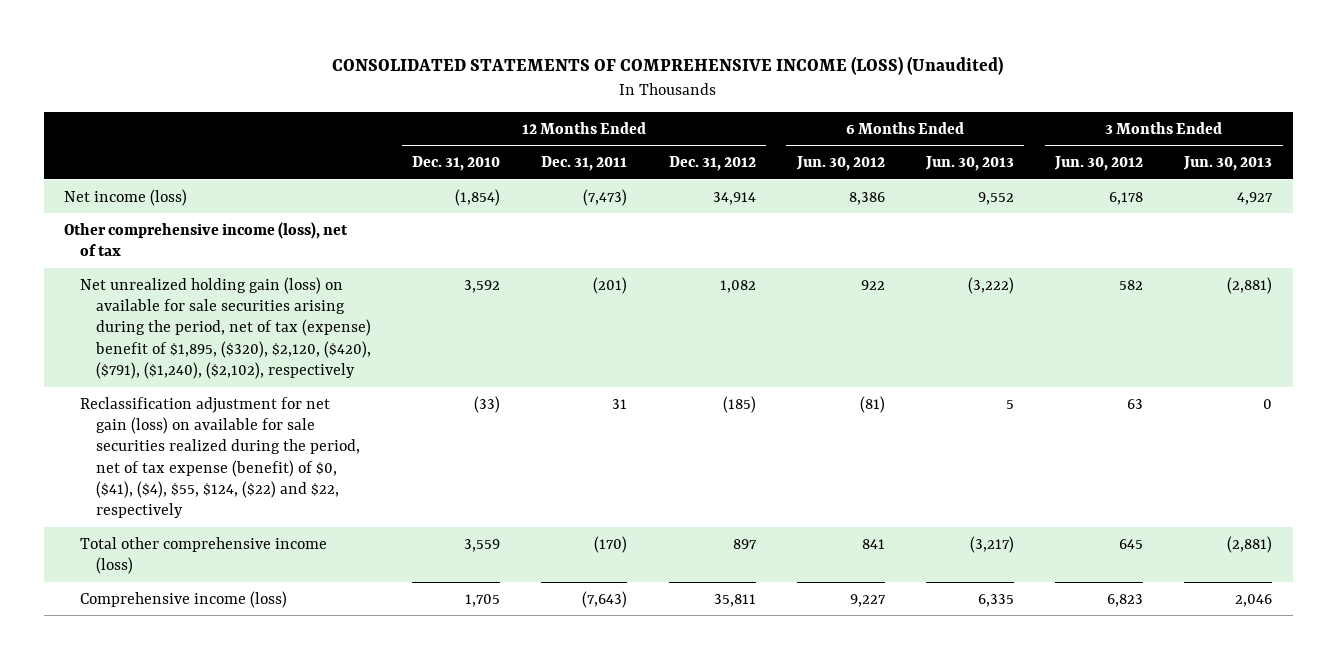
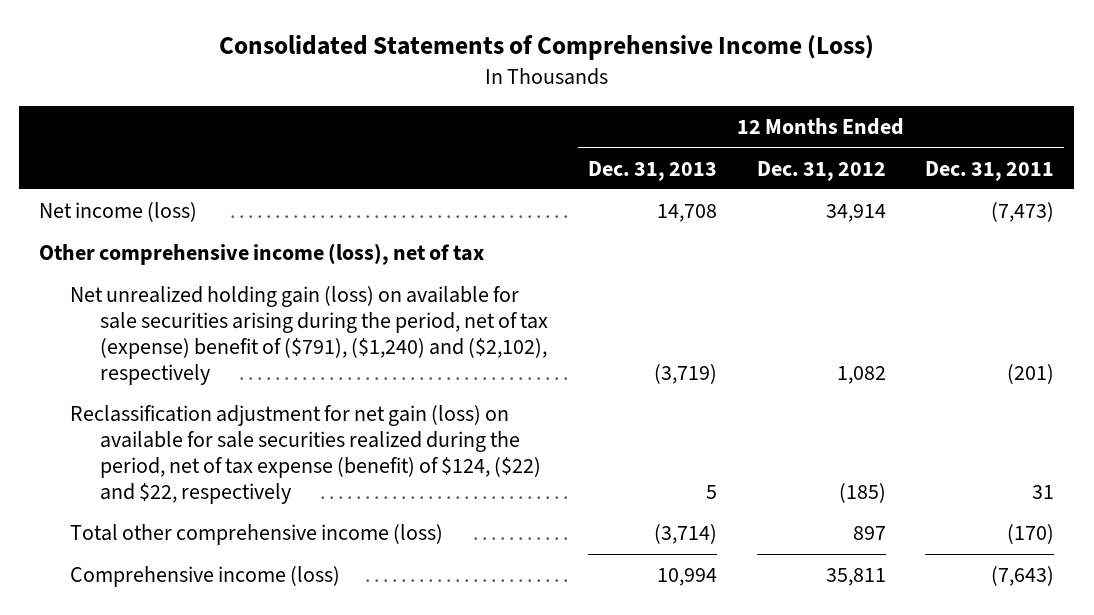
- CONSOLIDATED STATEMENTS OF COMPREHENSIVE INCOME (LOSS) (Unaudited)
+ Consolidated Statements of Comprehensive Income (Loss)
- | 12 Months Ended Dec. 31, 2010 | 12 Months Ended Dec. 31, 2011 | 12 Months Ended Dec. 31, 2012 | 6 Months Ended Jun. 30, 2012 | 6 Months Ended Jun. 30, 2013 | 3 Months Ended Jun. 30, 2012 | 3 Months Ended Jun. 30, 2013
+ | 12 Months Ended Dec. 31, 2013 | 12 Months Ended Dec. 31, 2012 | 12 Months Ended Dec. 31, 2011
- Net unrealized holding gain (loss) on available for sale securities arising during the period, net of tax (expense) benefit of $1,895, ($320), $2,120, ($420), ($791), ($1,240), ($2,102), respectively | 3,592 | (201) | 1,082 | 922 | (3,222) | 582 | (2,881)
- Reclassification adjustment for net gain (loss) on available for sale securities realized during the period, net of tax expense (benefit) of $0, ($41), ($4), $55, $124, ($22) and $22, respectively | (33) | 31 | (185) | (81) | 5 | 63 | 0
+ Net unrealized holding gain (loss) on available for sale securities arising during the period, net of tax (expense) benefit of ($791), ($1,240) and ($2,102), respectively | (3,719) | 1,082 | (201)
+ Reclassification adjustment for net gain (loss) on available for sale securities realized during the period, net of tax expense (benefit) of $124, ($22) and $22, respectively | 5 | (185) | 31

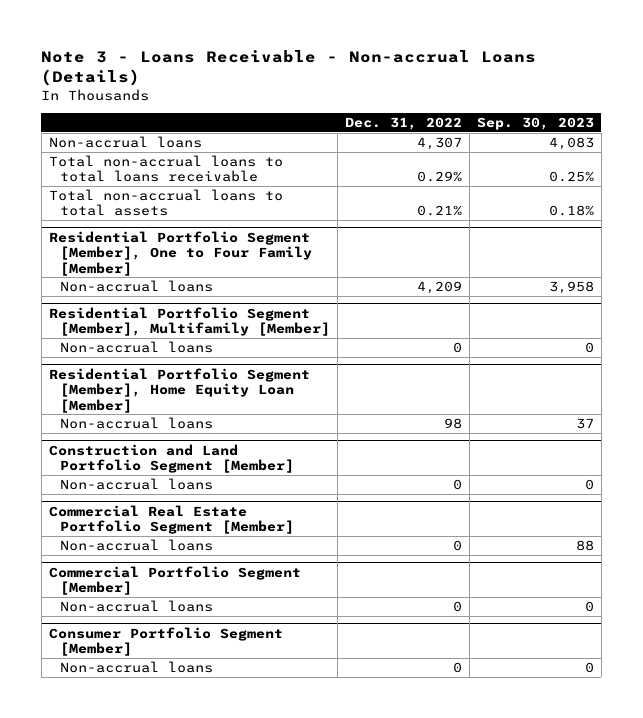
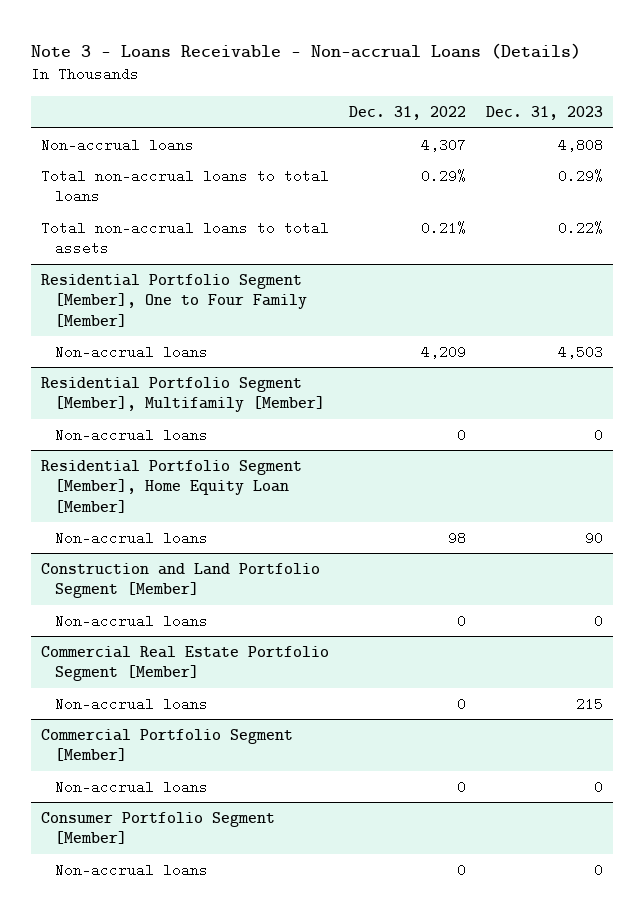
- | Dec. 31, 2022 | Sep. 30, 2023
+ | Dec. 31, 2022 | Dec. 31, 2023
- Total non-accrual loans to total loans receivable | 0.29% | 0.25%
+ Total non-accrual loans to total loans | 0.29% | 0.29%

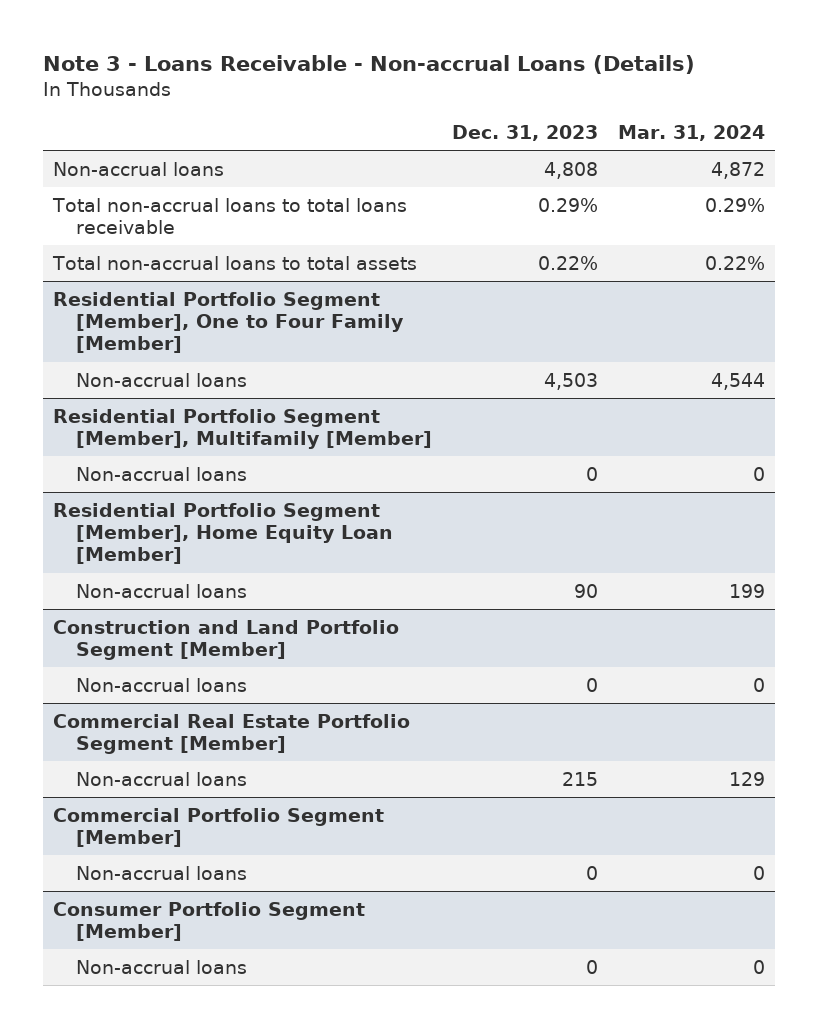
- | Dec. 31, 2022 | Dec. 31, 2023
+ | Dec. 31, 2023 | Mar. 31, 2024
- Total non-accrual loans to total loans | 0.29% | 0.29%
+ Total non-accrual loans to total loans receivable | 0.29% | 0.29%

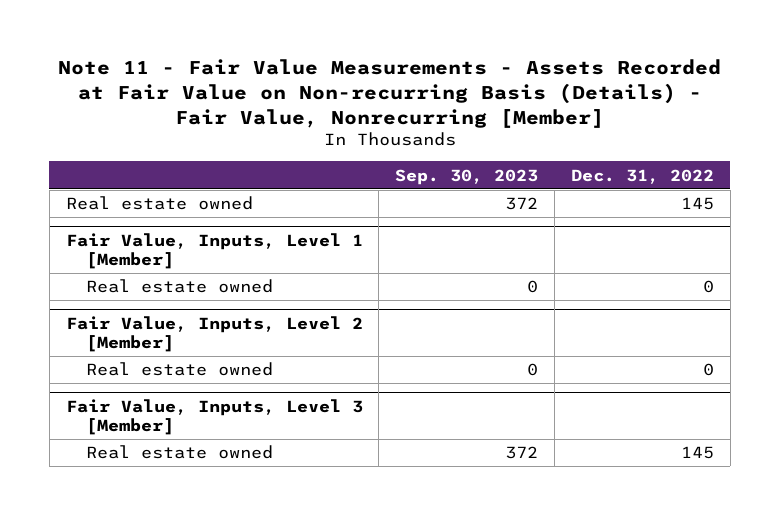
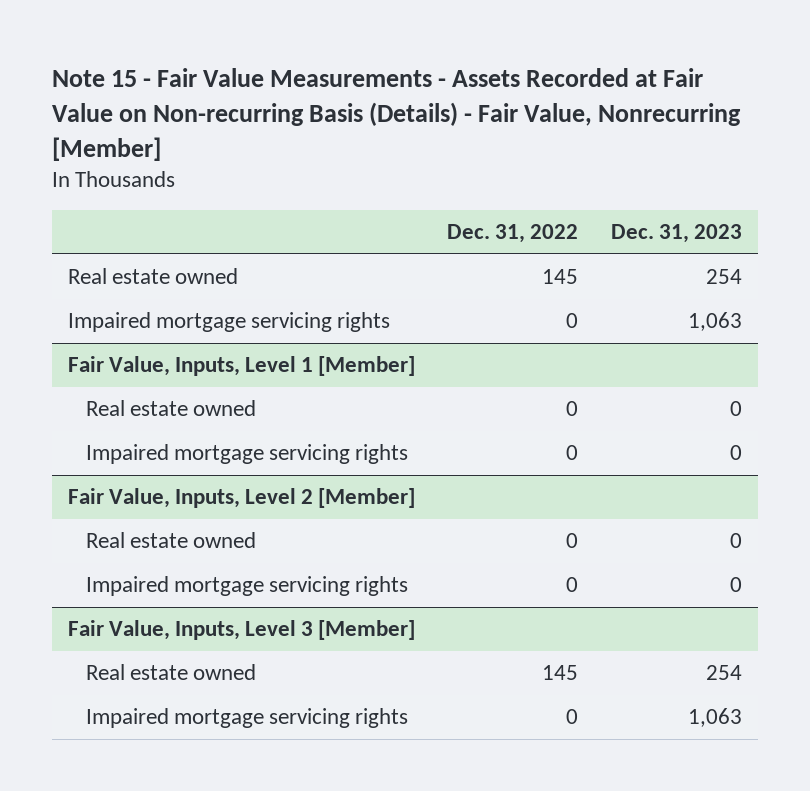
- Note 11 - Fair Value Measurements - Assets Recorded at Fair Value on Non-recurring Basis (Details) - Fair Value, Nonrecurring [Member]
+ Note 15 - Fair Value Measurements - Assets Recorded at Fair Value on Non-recurring Basis (Details) - Fair Value, Nonrecurring [Member]
- | Sep. 30, 2023 | Dec. 31, 2022
+ | Dec. 31, 2022 | Dec. 31, 2023
+ Impaired mortgage servicing rights | 0 | 1,063
@ Fair Value, Inputs, Level 1 [Member]
+ Impaired mortgage servicing rights | 0 | 0
@ Fair Value, Inputs, Level 2 [Member]
+ Impaired mortgage servicing rights | 0 | 0
@ Fair Value, Inputs, Level 3 [Member]
+ Impaired mortgage servicing rights | 0 | 1,063

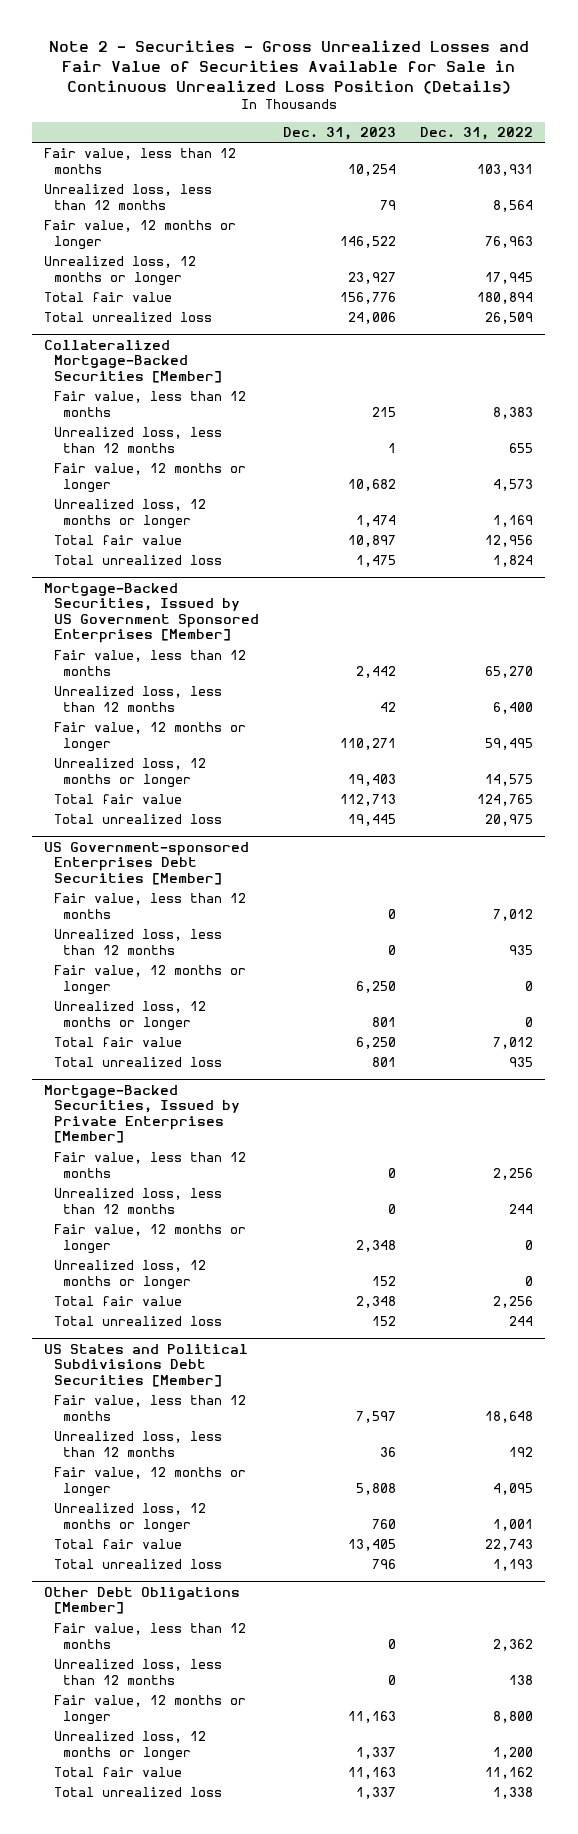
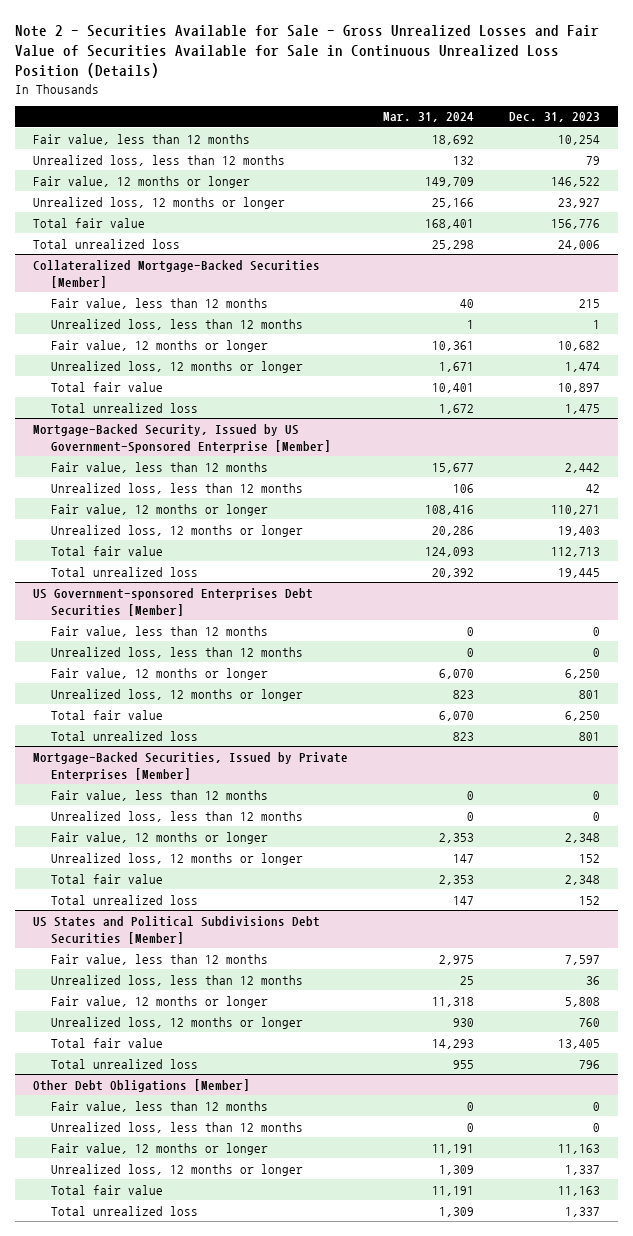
- Note 2 - Securities - Gross Unrealized Losses and Fair Value of Securities Available for Sale in Continuous Unrealized Loss Position (Details)
+ Note 2 - Securities Available for Sale - Gross Unrealized Losses and Fair Value of Securities Available for Sale in Continuous Unrealized Loss Position (Details)
- | Dec. 31, 2023 | Dec. 31, 2022
+ | Mar. 31, 2024 | Dec. 31, 2023
- Mortgage-Backed Securities, Issued by US Government Sponsored Enterprises [Member]
+ Mortgage-Backed Security, Issued by US Government-Sponsored Enterprise [Member]

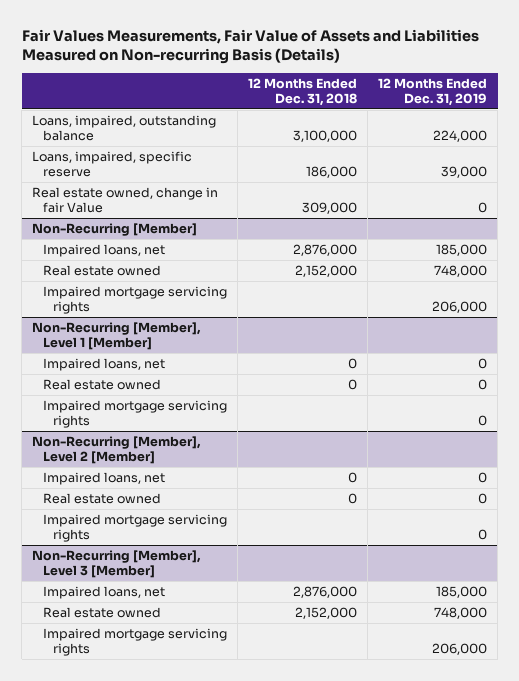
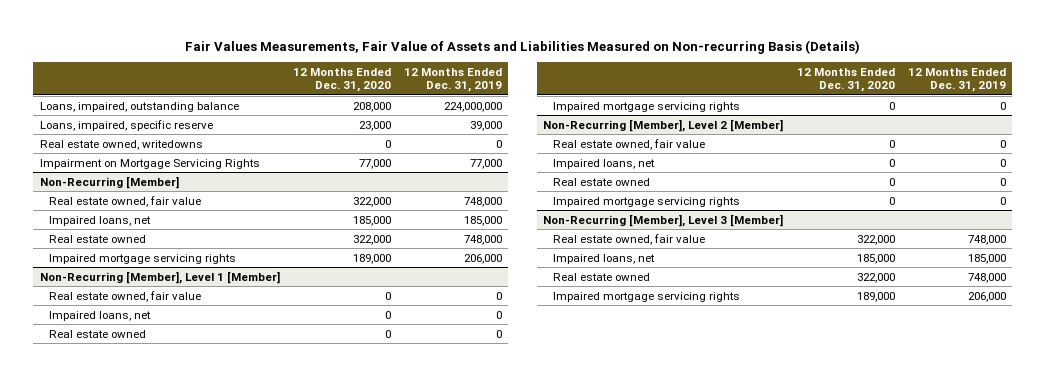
- | 12 Months Ended Dec. 31, 2018 | 12 Months Ended Dec. 31, 2019
+ | 12 Months Ended Dec. 31, 2020 | 12 Months Ended Dec. 31, 2019
- Loans, impaired, outstanding balance | 3,100,000 | 224,000
+ Loans, impaired, outstanding balance | 208,000 | 224,000,000
- Real estate owned, change in fair Value | 309,000 | 0
+ Real estate owned, writedowns | 0 | 0
+ Impairment on Mortgage Servicing Rights | 77,000 | 77,000
@ Non-Recurring [Member]
+ Real estate owned, fair value | 322,000 | 748,000
@ Non-Recurring [Member], Level 1 [Member]
+ Real estate owned, fair value | 0 | 0
@ Non-Recurring [Member], Level 2 [Member]
+ Real estate owned, fair value | 0 | 0
@ Non-Recurring [Member], Level 3 [Member]
+ Real estate owned, fair value | 322,000 | 748,000

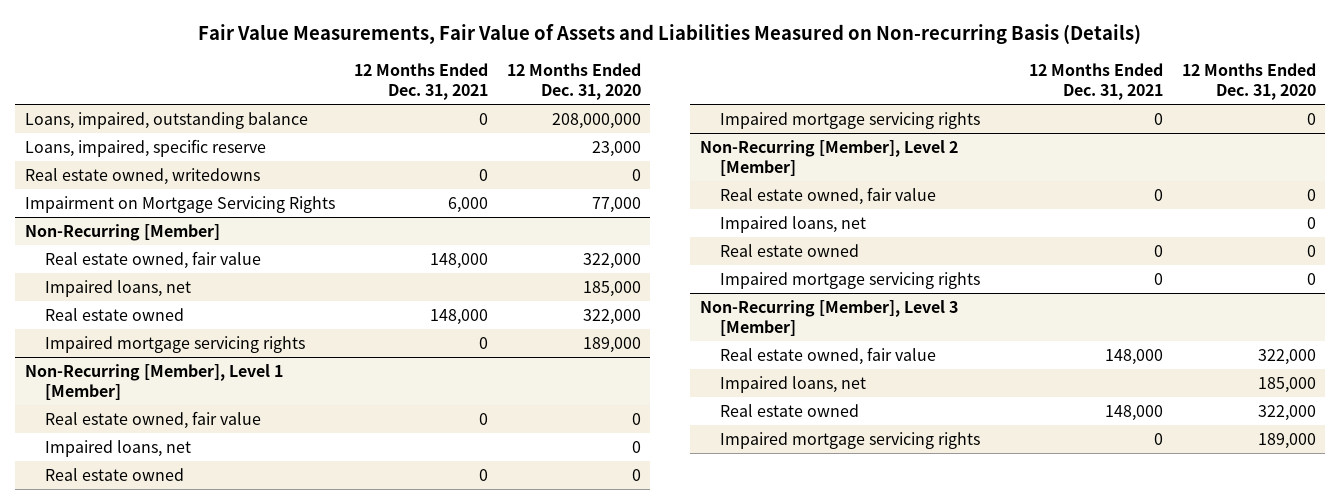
- Fair Values Measurements, Fair Value of Assets and Liabilities Measured on Non-recurring Basis (Details)
+ Fair Value Measurements, Fair Value of Assets and Liabilities Measured on Non-recurring Basis (Details)
- | 12 Months Ended Dec. 31, 2020 | 12 Months Ended Dec. 31, 2019
+ | 12 Months Ended Dec. 31, 2021 | 12 Months Ended Dec. 31, 2020
- Loans, impaired, outstanding balance | 208,000 | 224,000,000
+ Loans, impaired, outstanding balance | 0 | 208,000,000

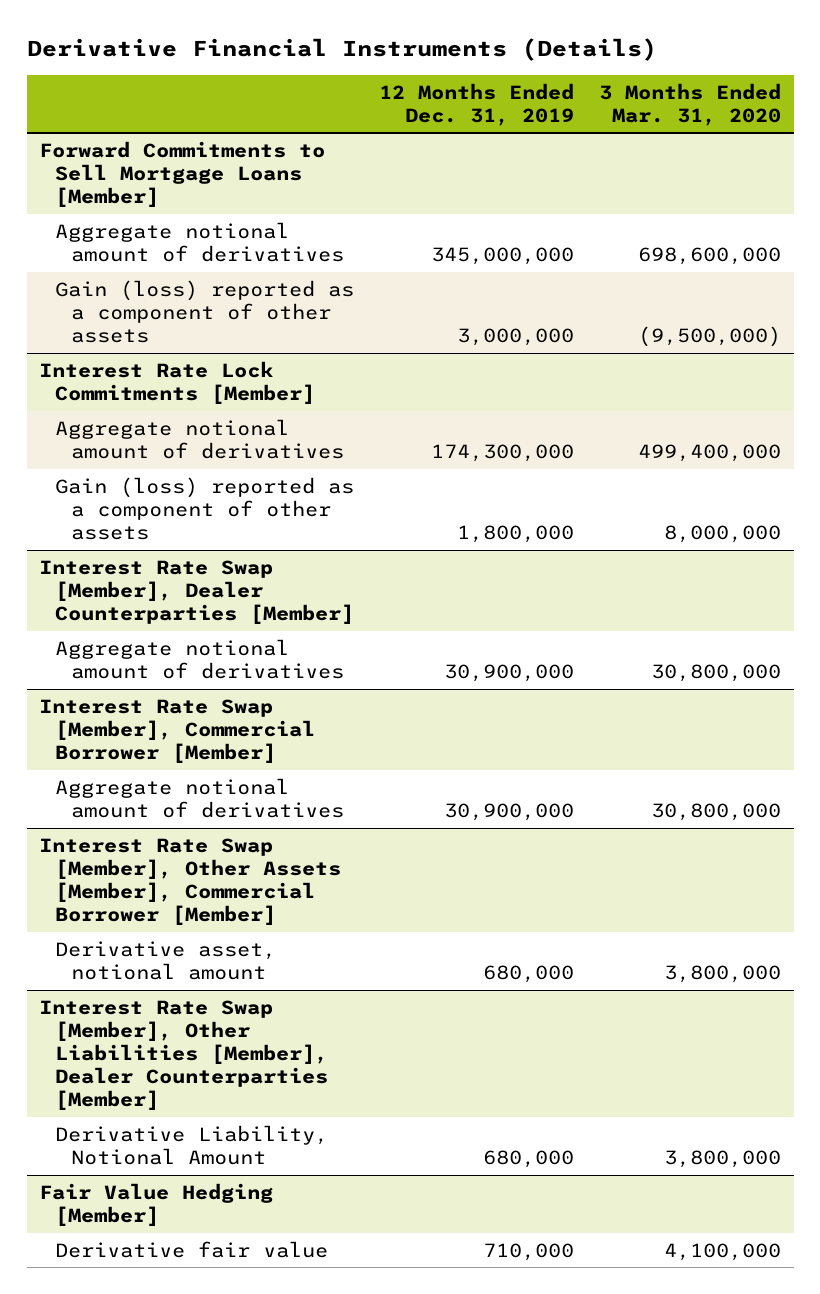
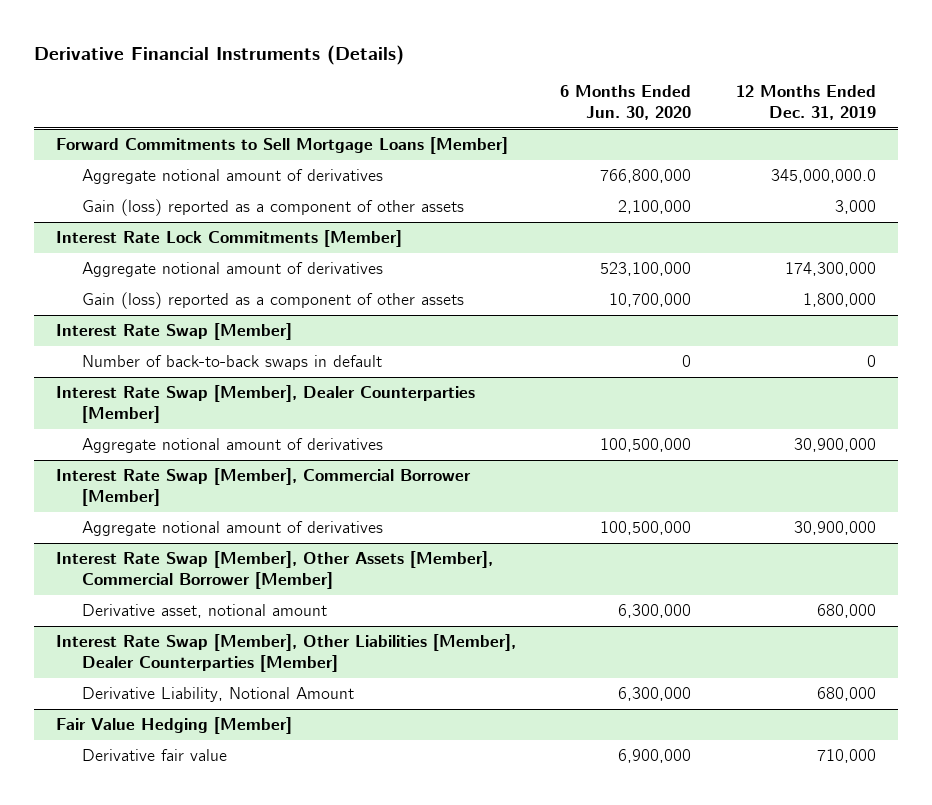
- | 12 Months Ended Dec. 31, 2019 | 3 Months Ended Mar. 31, 2020
+ | 6 Months Ended Jun. 30, 2020 | 12 Months Ended Dec. 31, 2019
@ Forward Commitments to Sell Mortgage Loans [Member]
- Aggregate notional amount of derivatives | 345,000,000 | 698,600,000
- Gain (loss) reported as a component of other assets | 3,000,000 | (9,500,000)
+ Aggregate notional amount of derivatives | 766,800,000 | 345,000,000.0
+ Gain (loss) reported as a component of other assets | 2,100,000 | 3,000
+ Interest Rate Swap [Member]
+ Number of back-to-back swaps in default | 0 | 0

